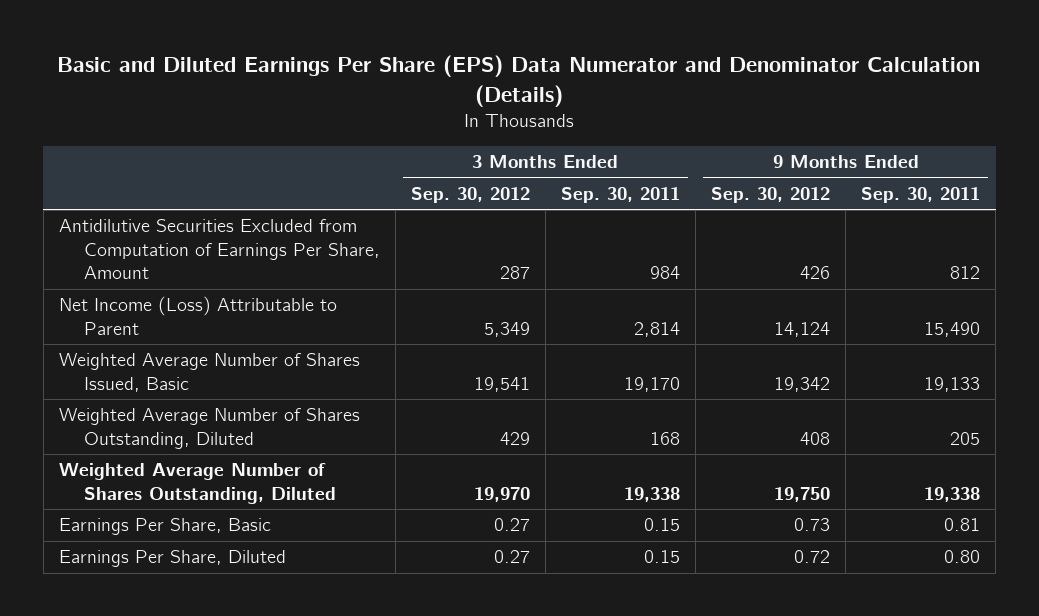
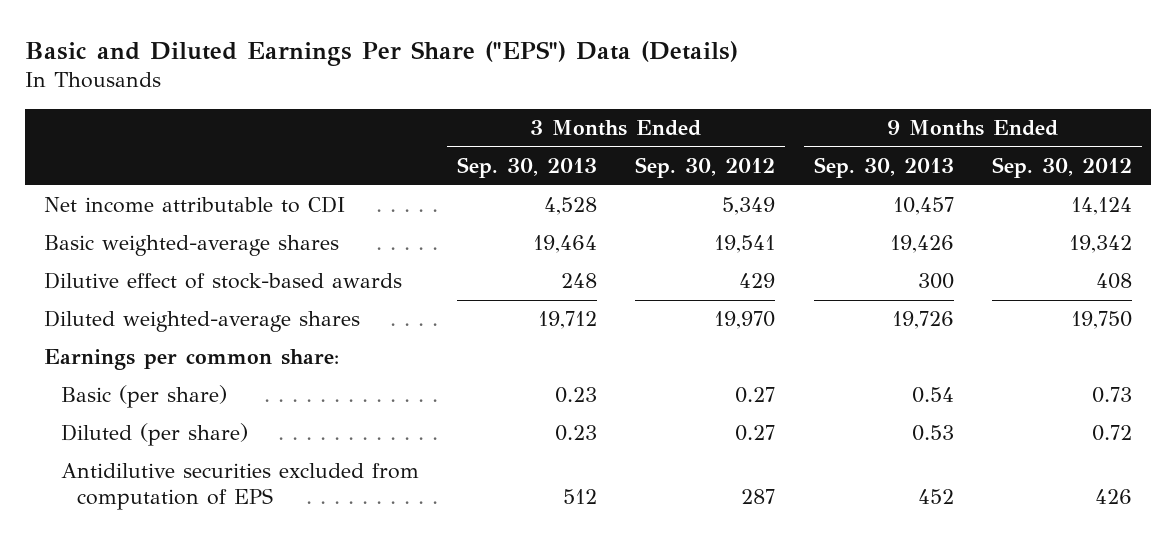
- Basic and Diluted Earnings Per Share (EPS) Data Numerator and Denominator Calculation (Details)
+ Basic and Diluted Earnings Per Share ("EPS") Data (Details)
- | 3 Months Ended Sep. 30, 2012 | 3 Months Ended Sep. 30, 2011 | 9 Months Ended Sep. 30, 2012 | 9 Months Ended Sep. 30, 2011
+ | 3 Months Ended Sep. 30, 2013 | 3 Months Ended Sep. 30, 2012 | 9 Months Ended Sep. 30, 2013 | 9 Months Ended Sep. 30, 2012
- Antidilutive Securities Excluded from Computation of Earnings Per Share, Amount | 287 | 984 | 426 | 812
- Net Income (Loss) Attributable to Parent | 5,349 | 2,814 | 14,124 | 15,490
- Weighted Average Number of Shares Issued, Basic | 19,541 | 19,170 | 19,342 | 19,133
- Weighted Average Number of Shares Outstanding, Diluted | 429 | 168 | 408 | 205
- Weighted Average Number of Shares Outstanding, Diluted | 19,970 | 19,338 | 19,750 | 19,338
- Earnings Per Share, Basic | 0.27 | 0.15 | 0.73 | 0.81
- Earnings Per Share, Diluted | 0.27 | 0.15 | 0.72 | 0.80
+ Net income attributable to CDI | 4,528 | 5,349 | 10,457 | 14,124
+ Basic weighted-average shares | 19,464 | 19,541 | 19,426 | 19,342
+ Dilutive effect of stock-based awards | 248 | 429 | 300 | 408
+ Diluted weighted-average shares | 19,712 | 19,970 | 19,726 | 19,750
+ Earnings per common share:
+ Basic (per share) | 0.23 | 0.27 | 0.54 | 0.73
+ Diluted (per share) | 0.23 | 0.27 | 0.53 | 0.72
+ Antidilutive securities excluded from computation of EPS | 512 | 287 | 452 | 426

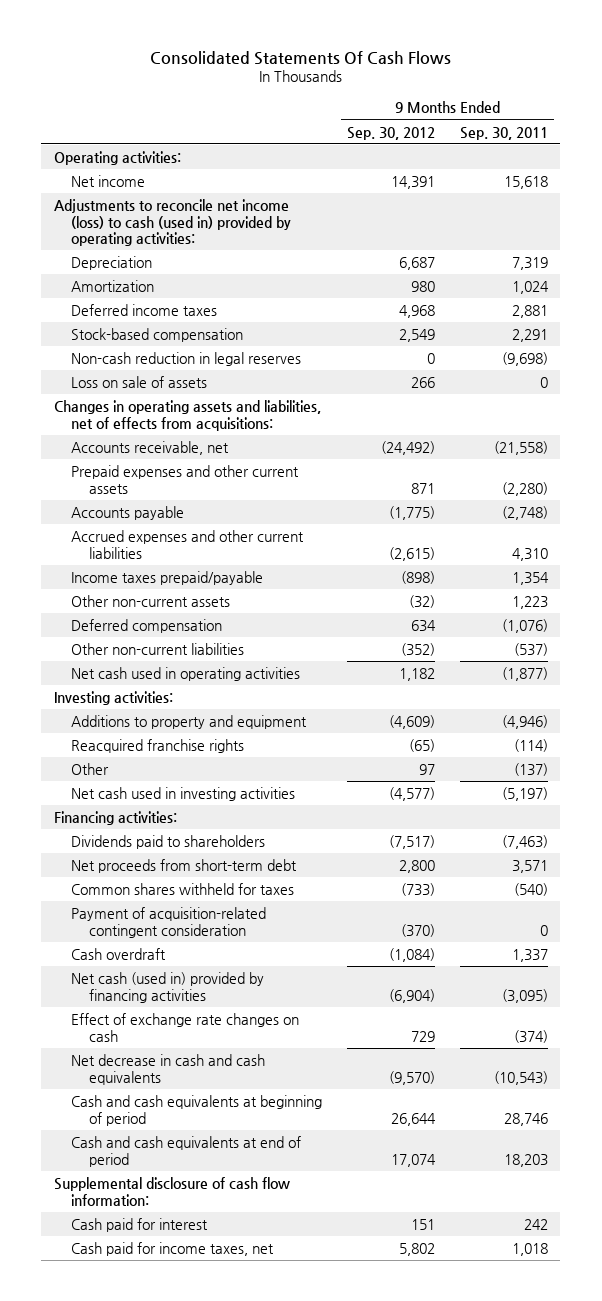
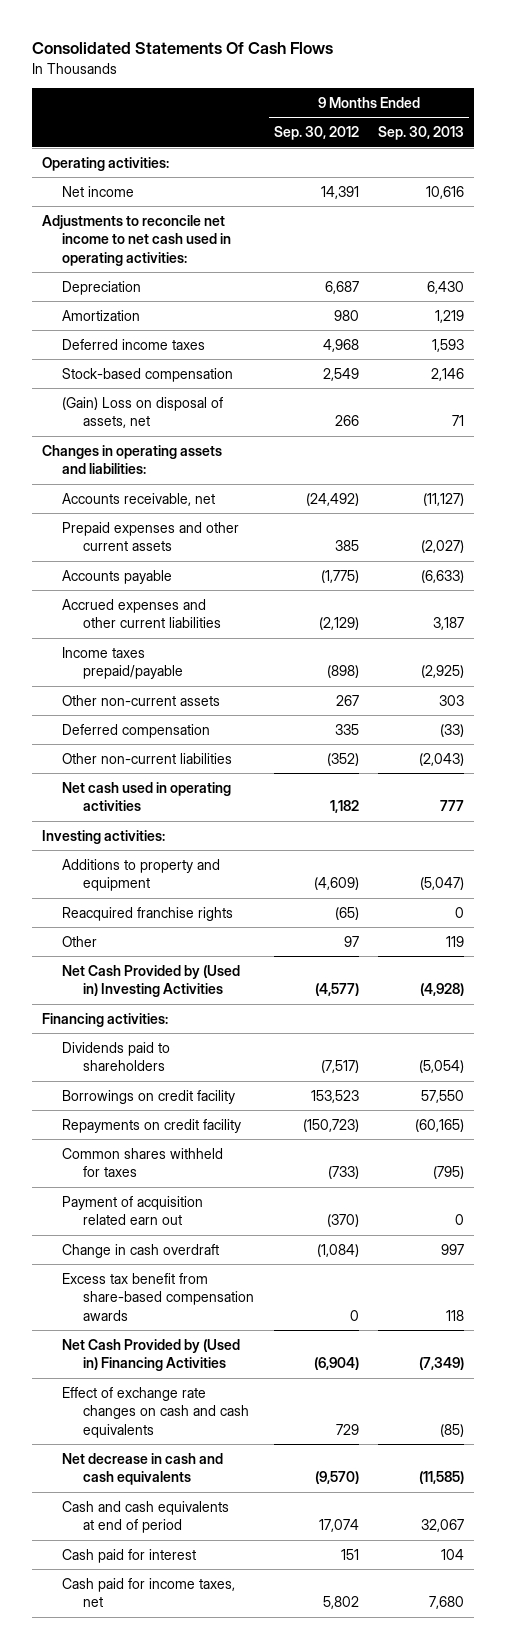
- | 9 Months Ended Sep. 30, 2012 | 9 Months Ended Sep. 30, 2011
+ | 9 Months Ended Sep. 30, 2012 | 9 Months Ended Sep. 30, 2013
- Adjustments to reconcile net income (loss) to cash (used in) provided by operating activities:
+ Adjustments to reconcile net income to net cash used in operating activities:
- Non-cash reduction in legal reserves | 0 | (9,698)
- Loss on sale of assets | 266 | 0
- Changes in operating assets and liabilities, net of effects from acquisitions:
+ (Gain) Loss on disposal of assets, net | 266 | 71
+ Changes in operating assets and liabilities:
- Prepaid expenses and other current assets | 871 | (2,280)
+ Prepaid expenses and other current assets | 385 | (2,027)
- Accrued expenses and other current liabilities | (2,615) | 4,310
+ Accrued expenses and other current liabilities | (2,129) | 3,187
- Other non-current assets | (32) | 1,223
- Deferred compensation | 634 | (1,076)
+ Other non-current assets | 267 | 303
+ Deferred compensation | 335 | (33)
- Net cash used in investing activities | (4,577) | (5,197)
+ Net Cash Provided by (Used in) Investing Activities | (4,577) | (4,928)
- Net proceeds from short-term debt | 2,800 | 3,571
+ Borrowings on credit facility | 153,523 | 57,550
+ Repayments on credit facility | (150,723) | (60,165)
- Payment of acquisition-related contingent consideration | (370) | 0
- Cash overdraft | (1,084) | 1,337
- Net cash (used in) provided by financing activities | (6,904) | (3,095)
- Effect of exchange rate changes on cash | 729 | (374)
+ Payment of acquisition related earn out | (370) | 0
+ Change in cash overdraft | (1,084) | 997
+ Excess tax benefit from share-based compensation awards | 0 | 118
+ Net Cash Provided by (Used in) Financing Activities | (6,904) | (7,349)
+ Effect of exchange rate changes on cash and cash equivalents | 729 | (85)
- Cash and cash equivalents at beginning of period | 26,644 | 28,746
- Supplemental disclosure of cash flow information:

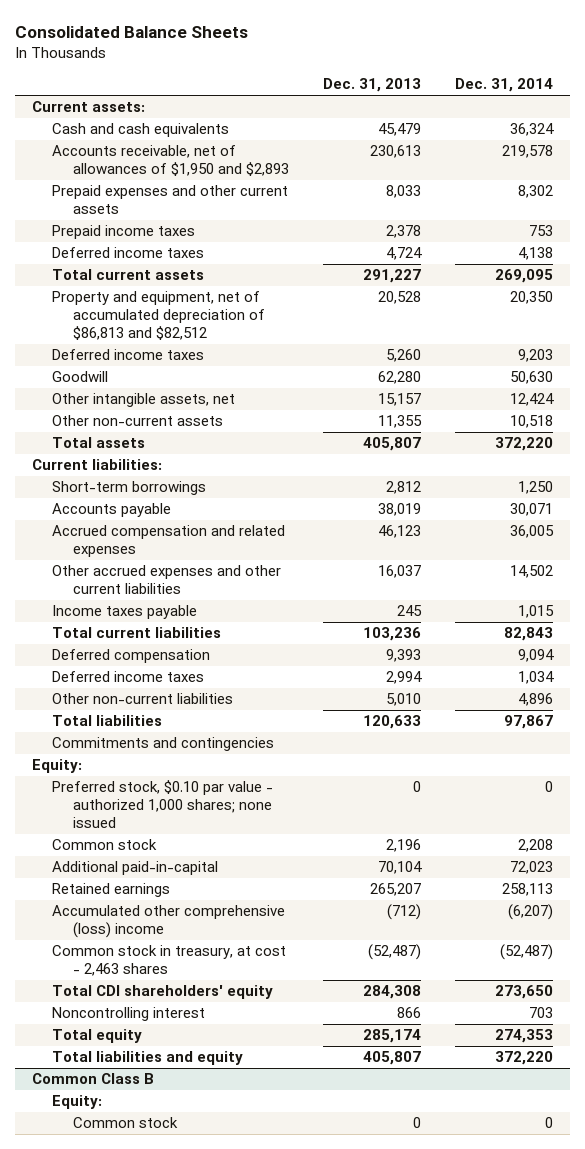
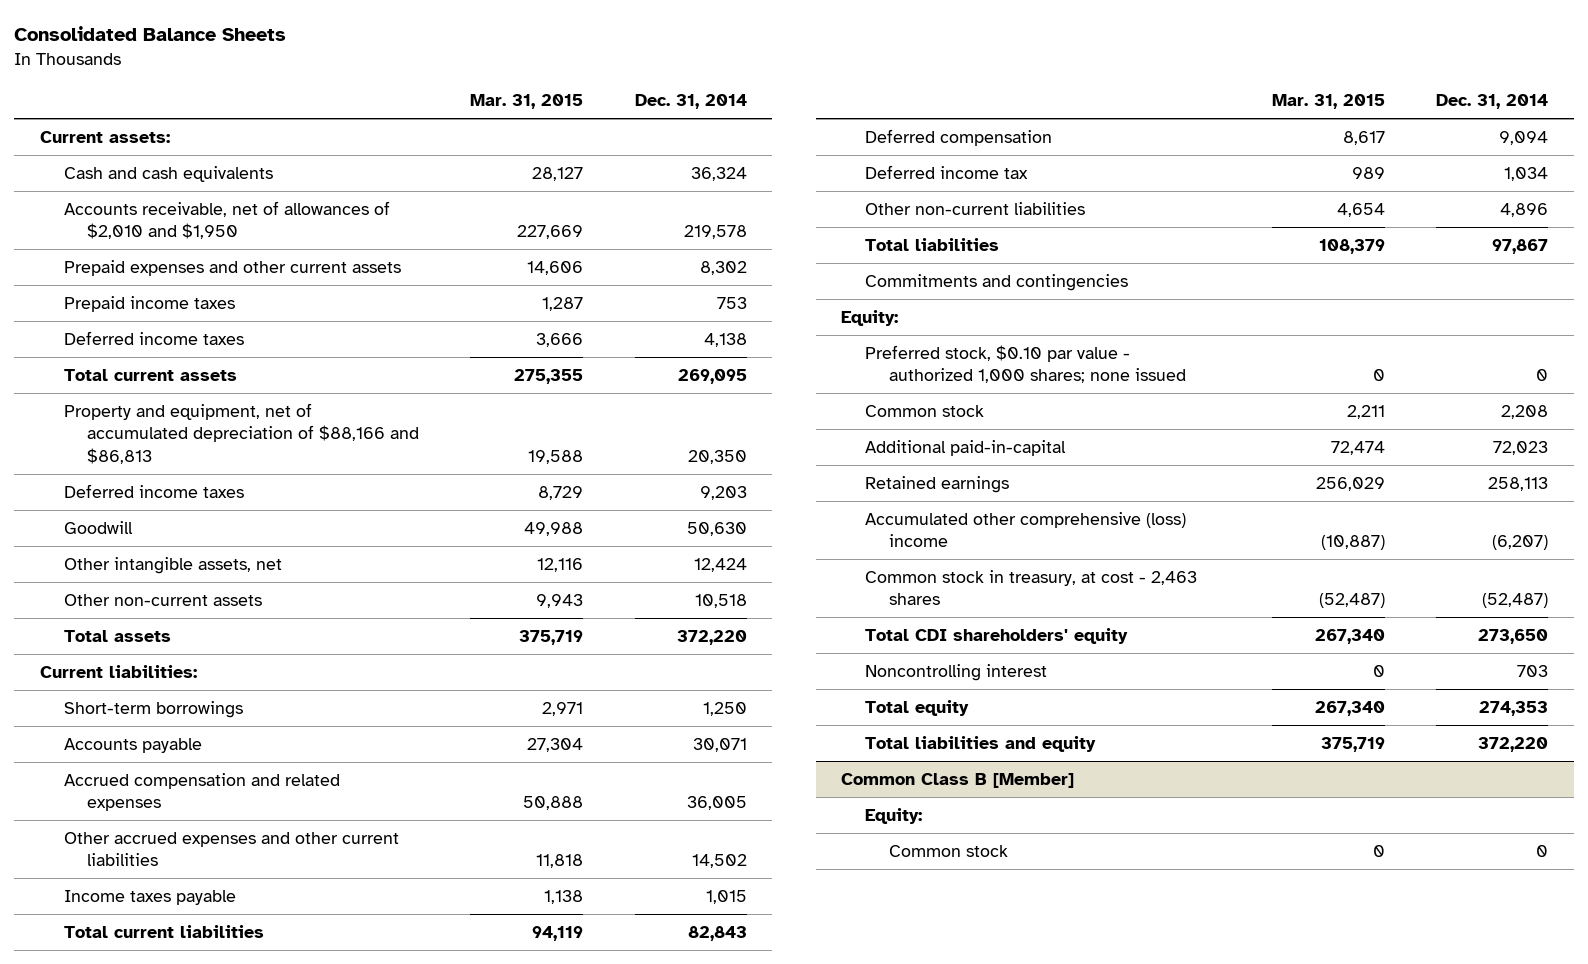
- | Dec. 31, 2013 | Dec. 31, 2014
+ | Mar. 31, 2015 | Dec. 31, 2014
- Accounts receivable, net of allowances of $1,950 and $2,893 | 230,613 | 219,578
+ Accounts receivable, net of allowances of $2,010 and $1,950 | 227,669 | 219,578
- Property and equipment, net of accumulated depreciation of $86,813 and $82,512 | 20,528 | 20,350
+ Property and equipment, net of accumulated depreciation of $88,166 and $86,813 | 19,588 | 20,350
- Deferred income taxes | 2,994 | 1,034
+ Deferred income tax | 989 | 1,034
- Common Class B
+ Common Class B [Member]

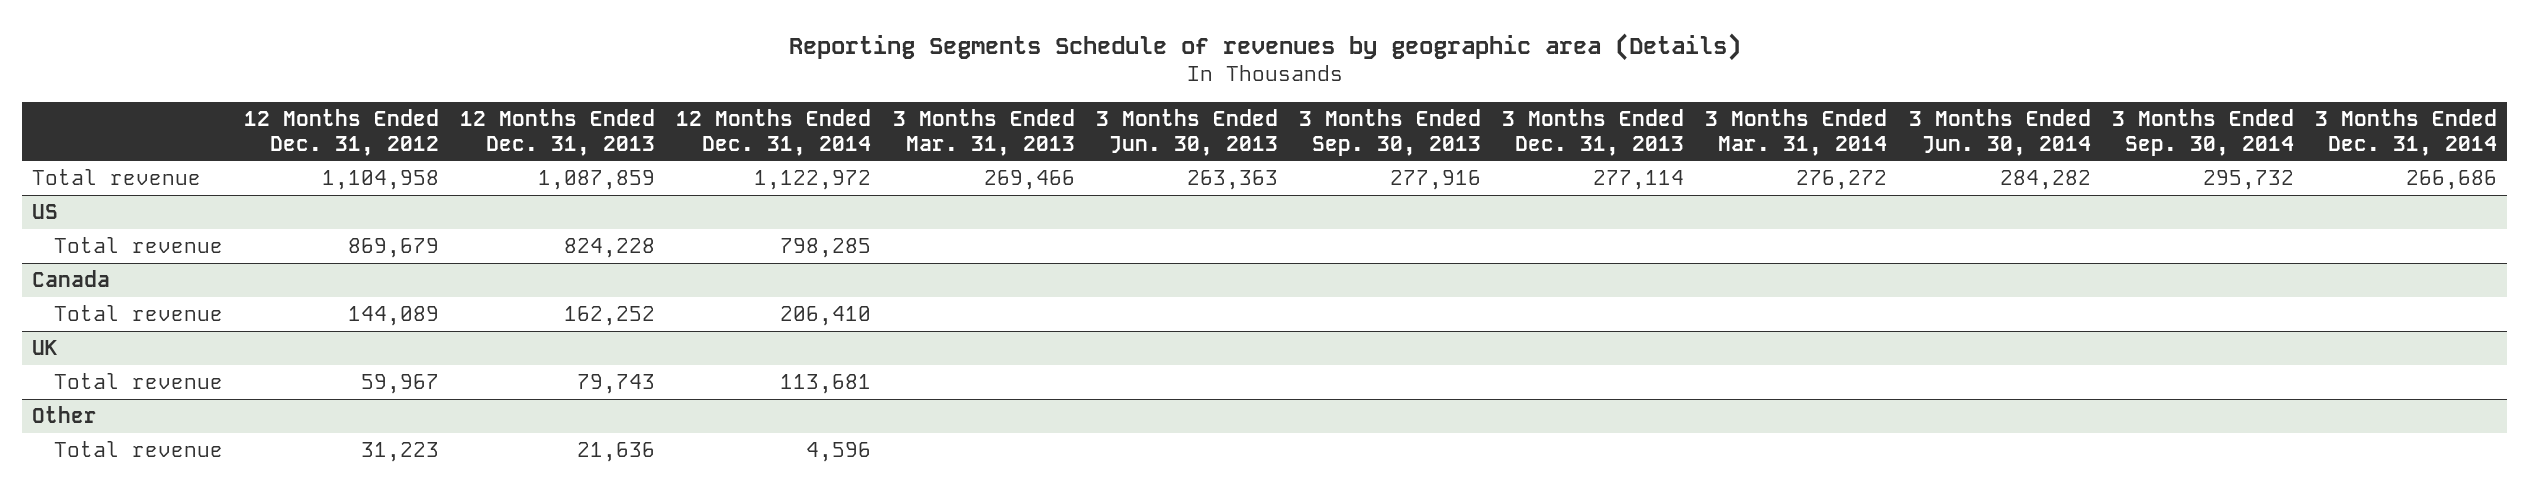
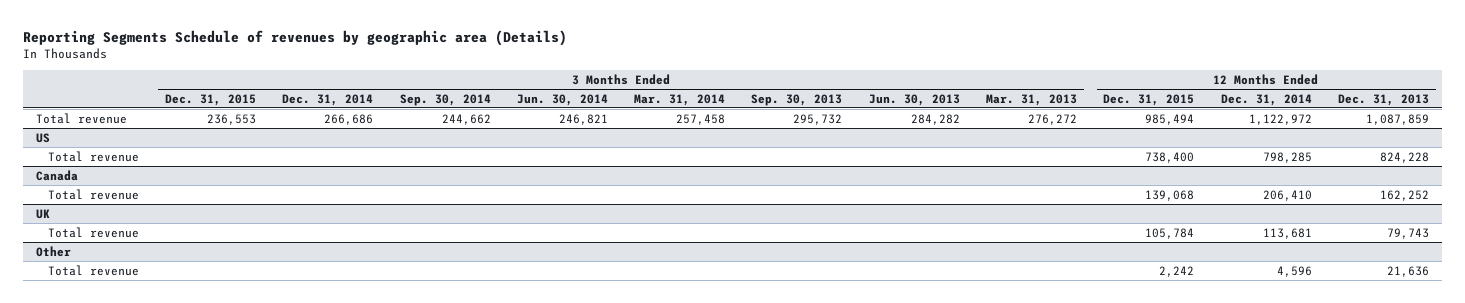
- | 12 Months Ended Dec. 31, 2012 | 12 Months Ended Dec. 31, 2013 | 12 Months Ended Dec. 31, 2014 | 3 Months Ended Mar. 31, 2013 | 3 Months Ended Jun. 30, 2013 | 3 Months Ended Sep. 30, 2013 | 3 Months Ended Dec. 31, 2013 | 3 Months Ended Mar. 31, 2014 | 3 Months Ended Jun. 30, 2014 | 3 Months Ended Sep. 30, 2014 | 3 Months Ended Dec. 31, 2014
+ | 3 Months Ended Dec. 31, 2015 | 3 Months Ended Dec. 31, 2014 | 3 Months Ended Sep. 30, 2014 | 3 Months Ended Jun. 30, 2014 | 3 Months Ended Mar. 31, 2014 | 3 Months Ended Sep. 30, 2013 | 3 Months Ended Jun. 30, 2013 | 3 Months Ended Mar. 31, 2013 | 12 Months Ended Dec. 31, 2015 | 12 Months Ended Dec. 31, 2014 | 12 Months Ended Dec. 31, 2013
- Total revenue | 1,104,958 | 1,087,859 | 1,122,972 | 269,466 | 263,363 | 277,916 | 277,114 | 276,272 | 284,282 | 295,732 | 266,686
+ Total revenue | 236,553 | 266,686 | 244,662 | 246,821 | 257,458 | 295,732 | 284,282 | 276,272 | 985,494 | 1,122,972 | 1,087,859

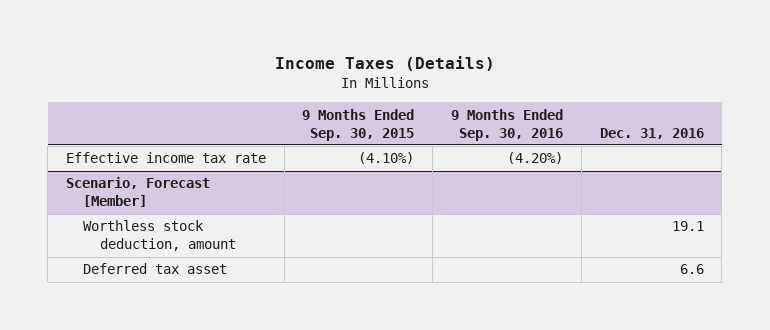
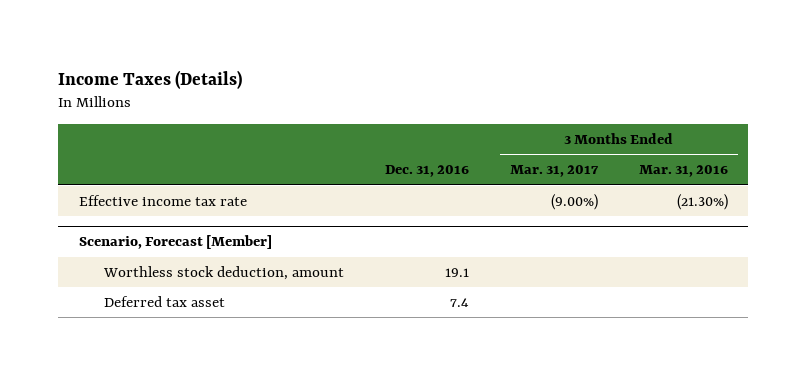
- | 9 Months Ended Sep. 30, 2015 | 9 Months Ended Sep. 30, 2016 | Dec. 31, 2016
+ | Dec. 31, 2016 | 3 Months Ended Mar. 31, 2017 | 3 Months Ended Mar. 31, 2016
@ Scenario, Forecast [Member]
- Deferred tax asset | | | 6.6
+ Deferred tax asset | 7.4 | |

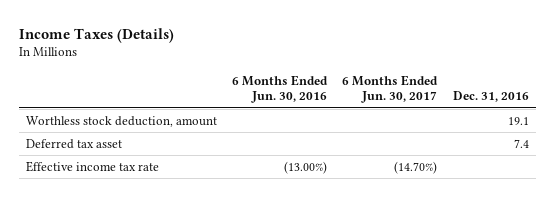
- | Dec. 31, 2016 | 3 Months Ended Mar. 31, 2017 | 3 Months Ended Mar. 31, 2016
+ | 6 Months Ended Jun. 30, 2016 | 6 Months Ended Jun. 30, 2017 | Dec. 31, 2016
- Scenario, Forecast [Member]
moved down: Effective income tax rate | (13.00%) | (14.70%) |

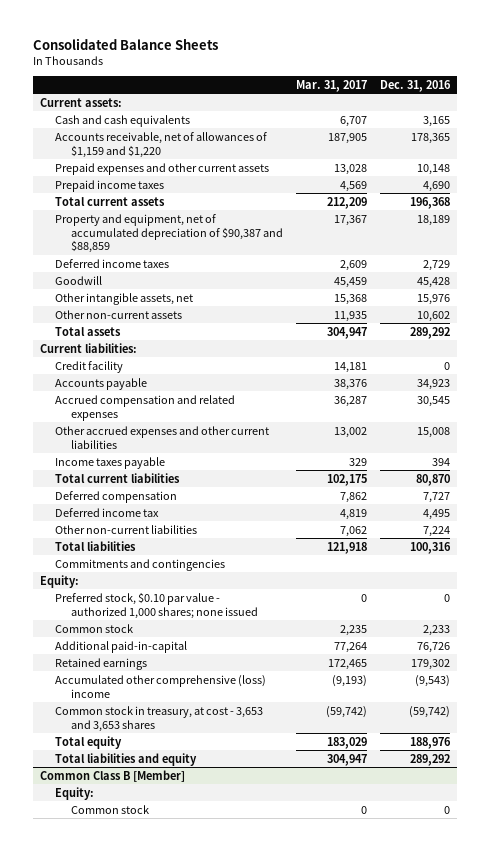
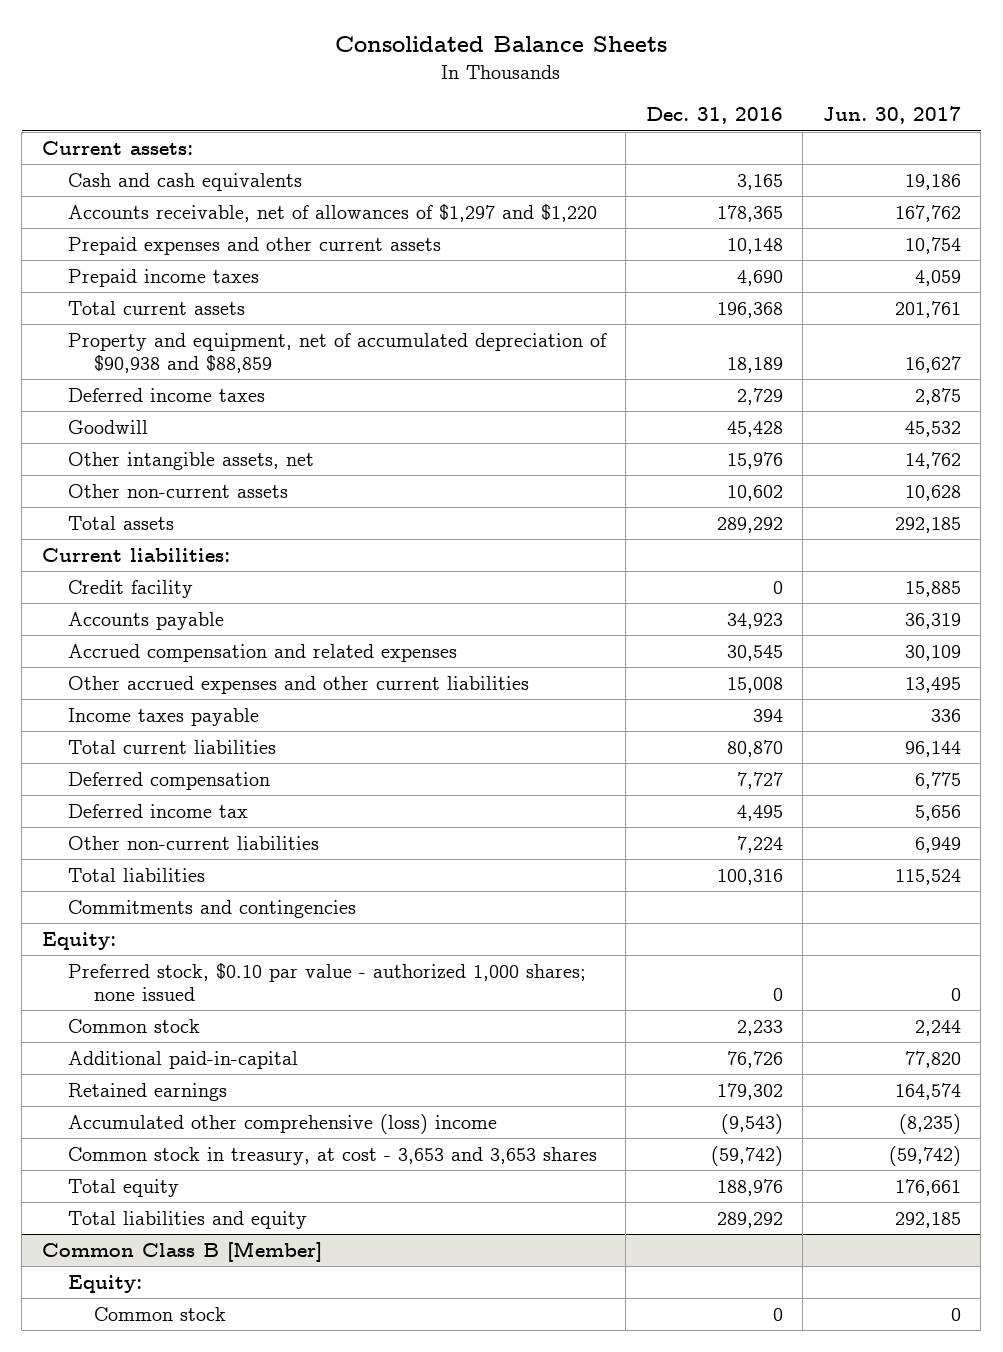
- | Mar. 31, 2017 | Dec. 31, 2016
+ | Dec. 31, 2016 | Jun. 30, 2017
- Accounts receivable, net of allowances of $1,159 and $1,220 | 187,905 | 178,365
+ Accounts receivable, net of allowances of $1,297 and $1,220 | 178,365 | 167,762
- Property and equipment, net of accumulated depreciation of $90,387 and $88,859 | 17,367 | 18,189
+ Property and equipment, net of accumulated depreciation of $90,938 and $88,859 | 18,189 | 16,627

